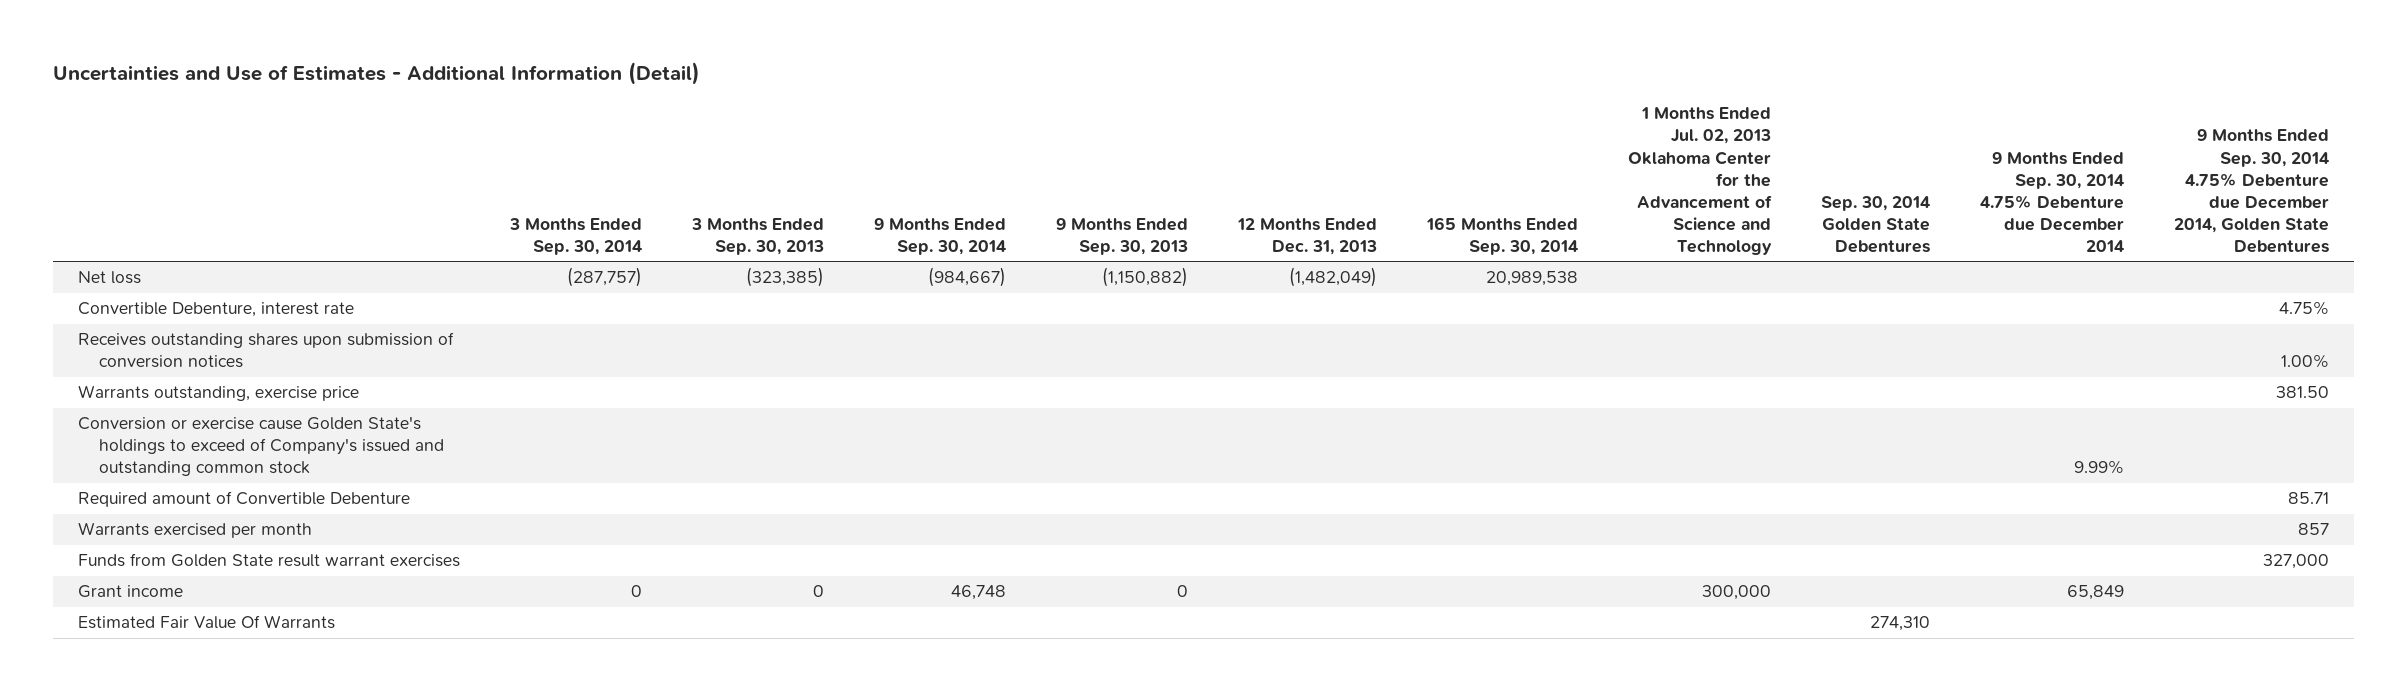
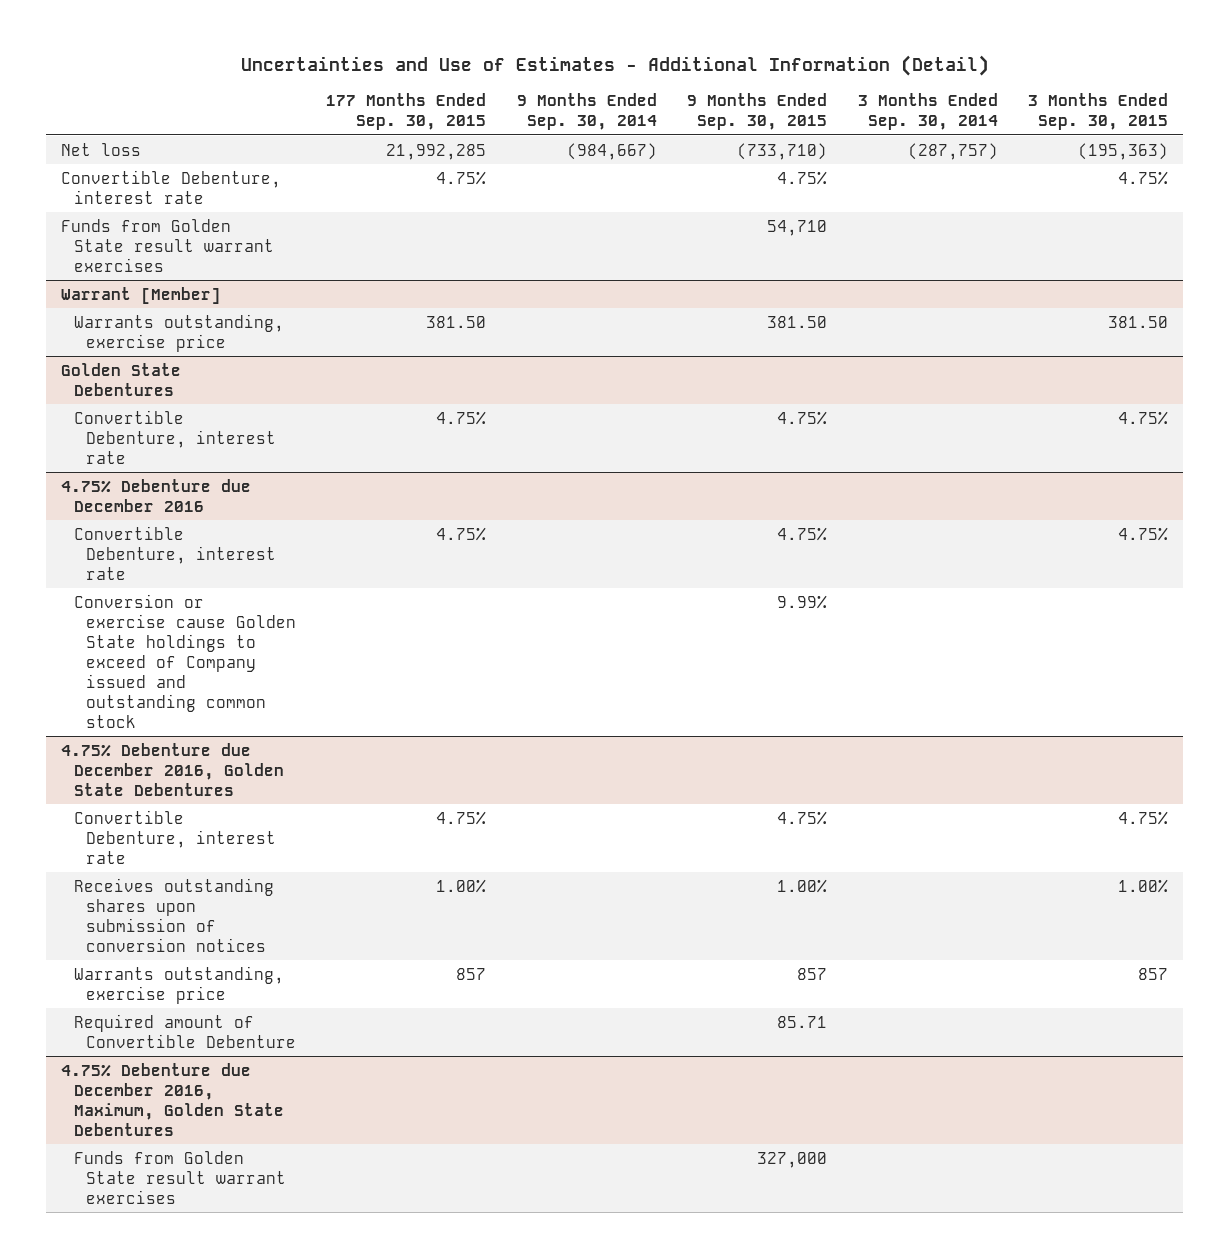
- | 3 Months Ended Sep. 30, 2014 | 3 Months Ended Sep. 30, 2013 | 9 Months Ended Sep. 30, 2014 | 9 Months Ended Sep. 30, 2013 | 12 Months Ended Dec. 31, 2013 | 165 Months Ended Sep. 30, 2014 | 1 Months Ended Jul. 02, 2013 Oklahoma Center for the Advancement of Science and Technology | Sep. 30, 2014 Golden State Debentures | 9 Months Ended Sep. 30, 2014 4.75% Debenture due December 2014 | 9 Months Ended Sep. 30, 2014 4.75% Debenture due December 2014, Golden State Debentures
+ | 177 Months Ended Sep. 30, 2015 | 9 Months Ended Sep. 30, 2014 | 9 Months Ended Sep. 30, 2015 | 3 Months Ended Sep. 30, 2014 | 3 Months Ended Sep. 30, 2015
- Receives outstanding shares upon submission of conversion notices | | | | | | | | | | 1.00%
- Warrants outstanding, exercise price | | | | | | | | | | 381.50
- Conversion or exercise cause Golden State's holdings to exceed of Company's issued and outstanding common stock | | | | | | | | | 9.99% |
- Required amount of Convertible Debenture | | | | | | | | | | 85.71
- Warrants exercised per month | | | | | | | | | | 857
- Grant income | 0 | 0 | 46,748 | 0 | | | 300,000 | | 65,849 |
- Estimated Fair Value Of Warrants | | | | | | | | 274,310 | |
+ Warrant [Member]
+ Warrants outstanding, exercise price | 381.50 | | 381.50 | | 381.50
+ Golden State Debentures
+ Convertible Debenture, interest rate | 4.75% | | 4.75% | | 4.75%
+ 4.75% Debenture due December 2016
+ Convertible Debenture, interest rate | 4.75% | | 4.75% | | 4.75%
+ Conversion or exercise cause Golden State holdings to exceed of Company issued and outstanding common stock | | | 9.99% | |
+ 4.75% Debenture due December 2016, Golden State Debentures
+ Convertible Debenture, interest rate | 4.75% | | 4.75% | | 4.75%
+ Receives outstanding shares upon submission of conversion notices | 1.00% | | 1.00% | | 1.00%
+ Warrants outstanding, exercise price | 857 | | 857 | | 857
+ Required amount of Convertible Debenture | | | 85.71 | |
+ 4.75% Debenture due December 2016, Maximum, Golden State Debentures
+ Funds from Golden State result warrant exercises | | | 327,000 | |

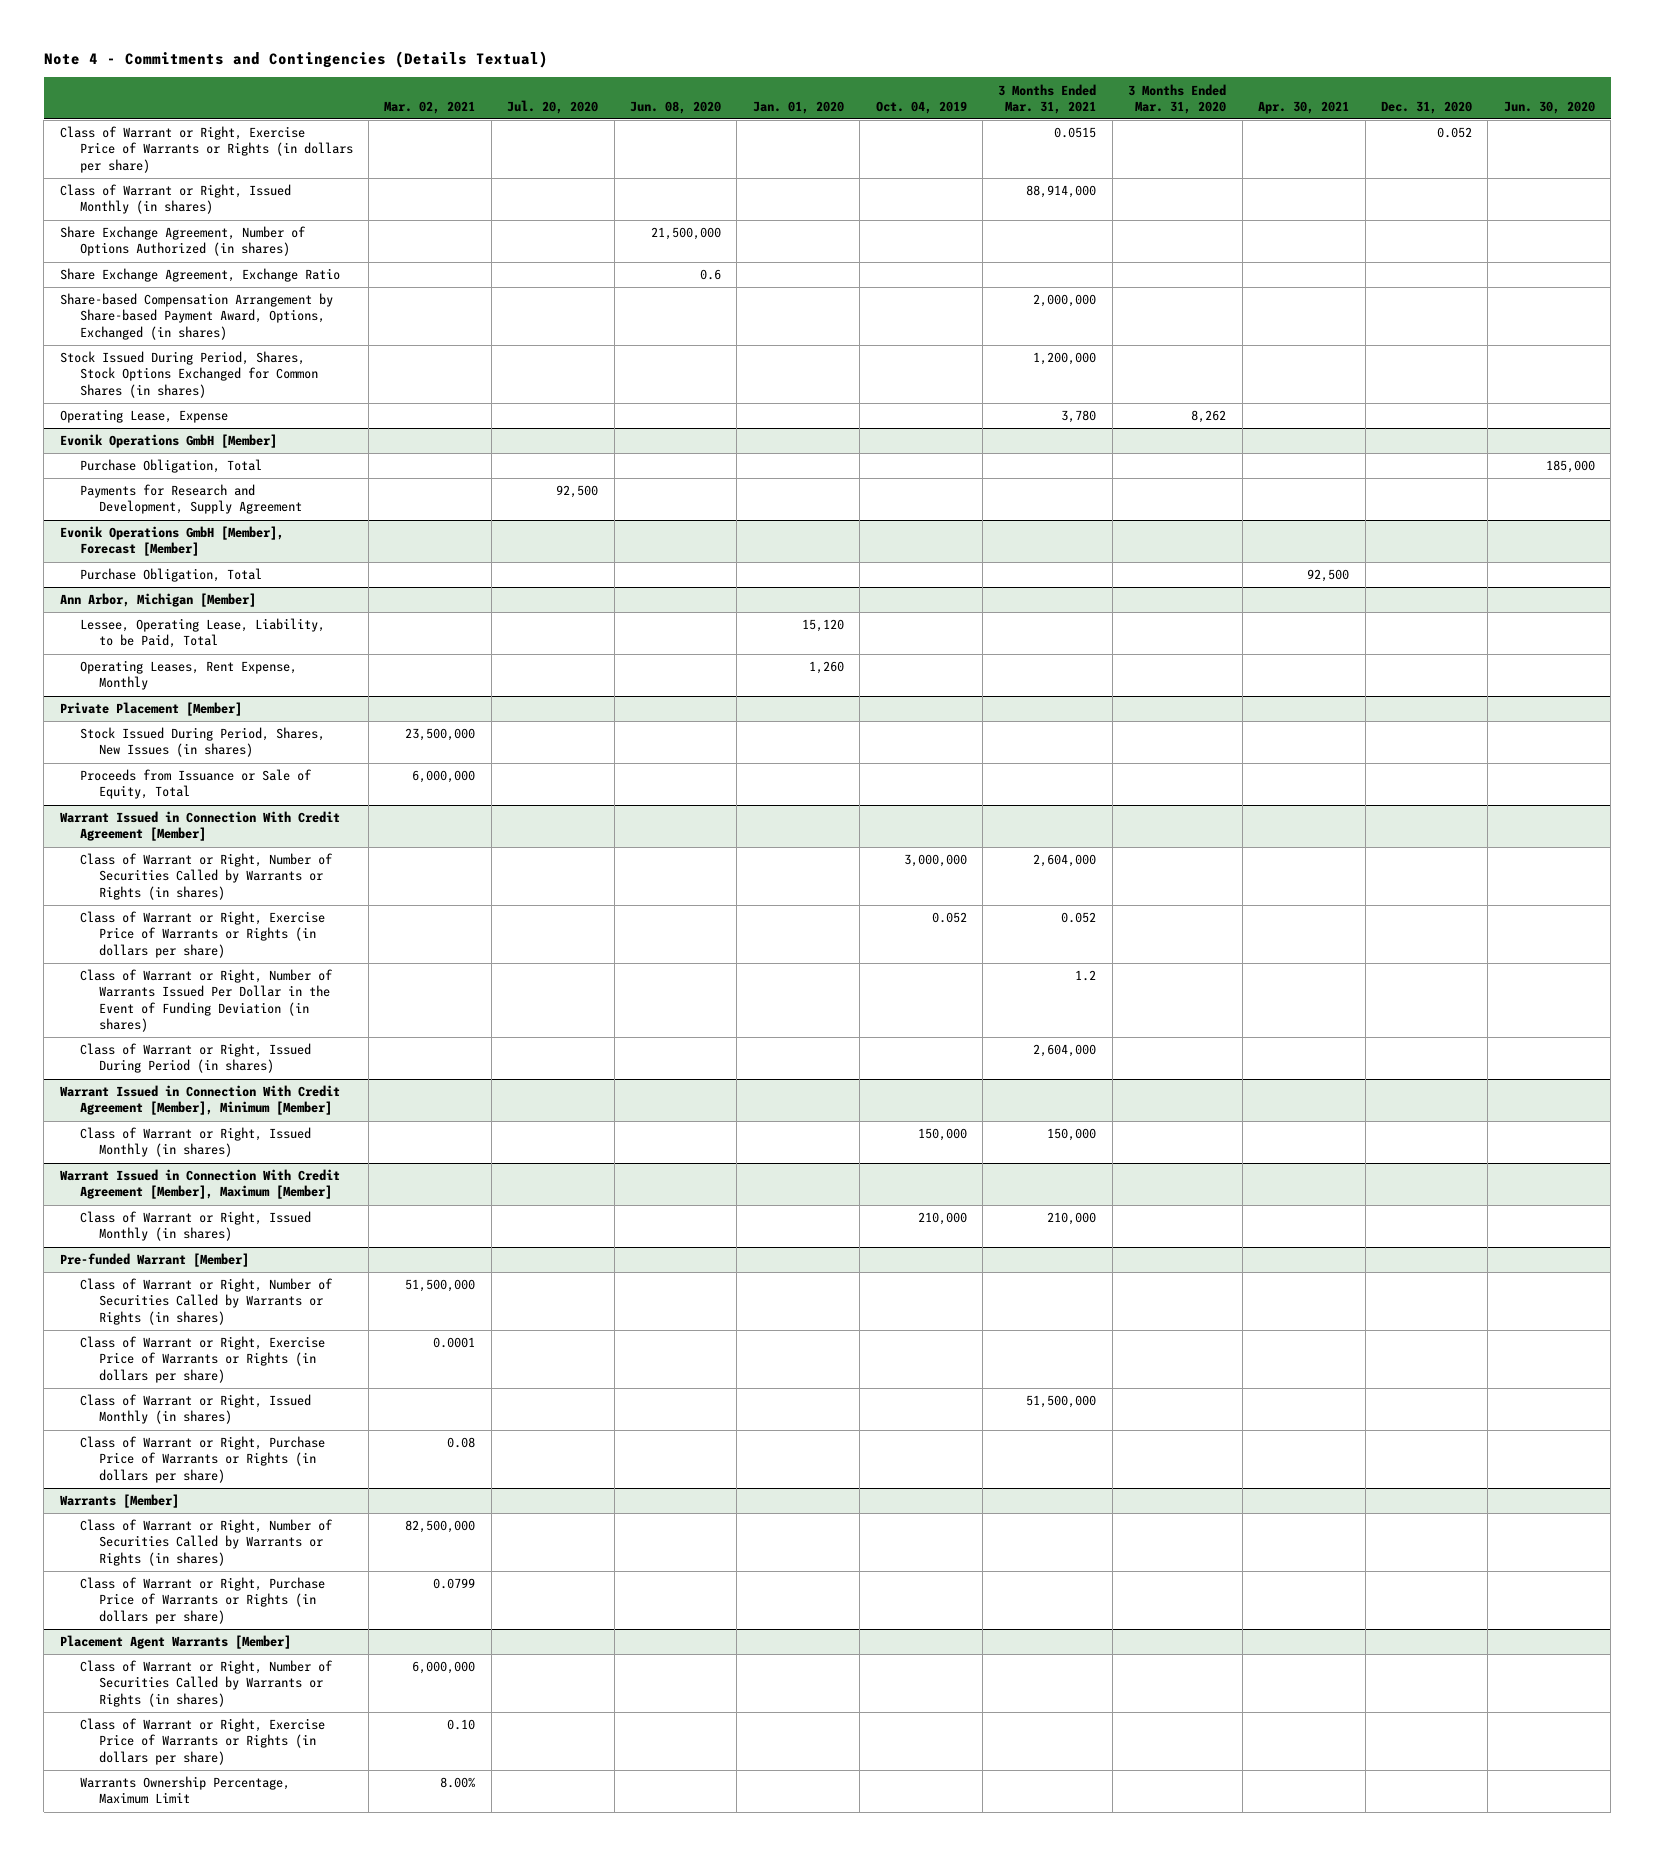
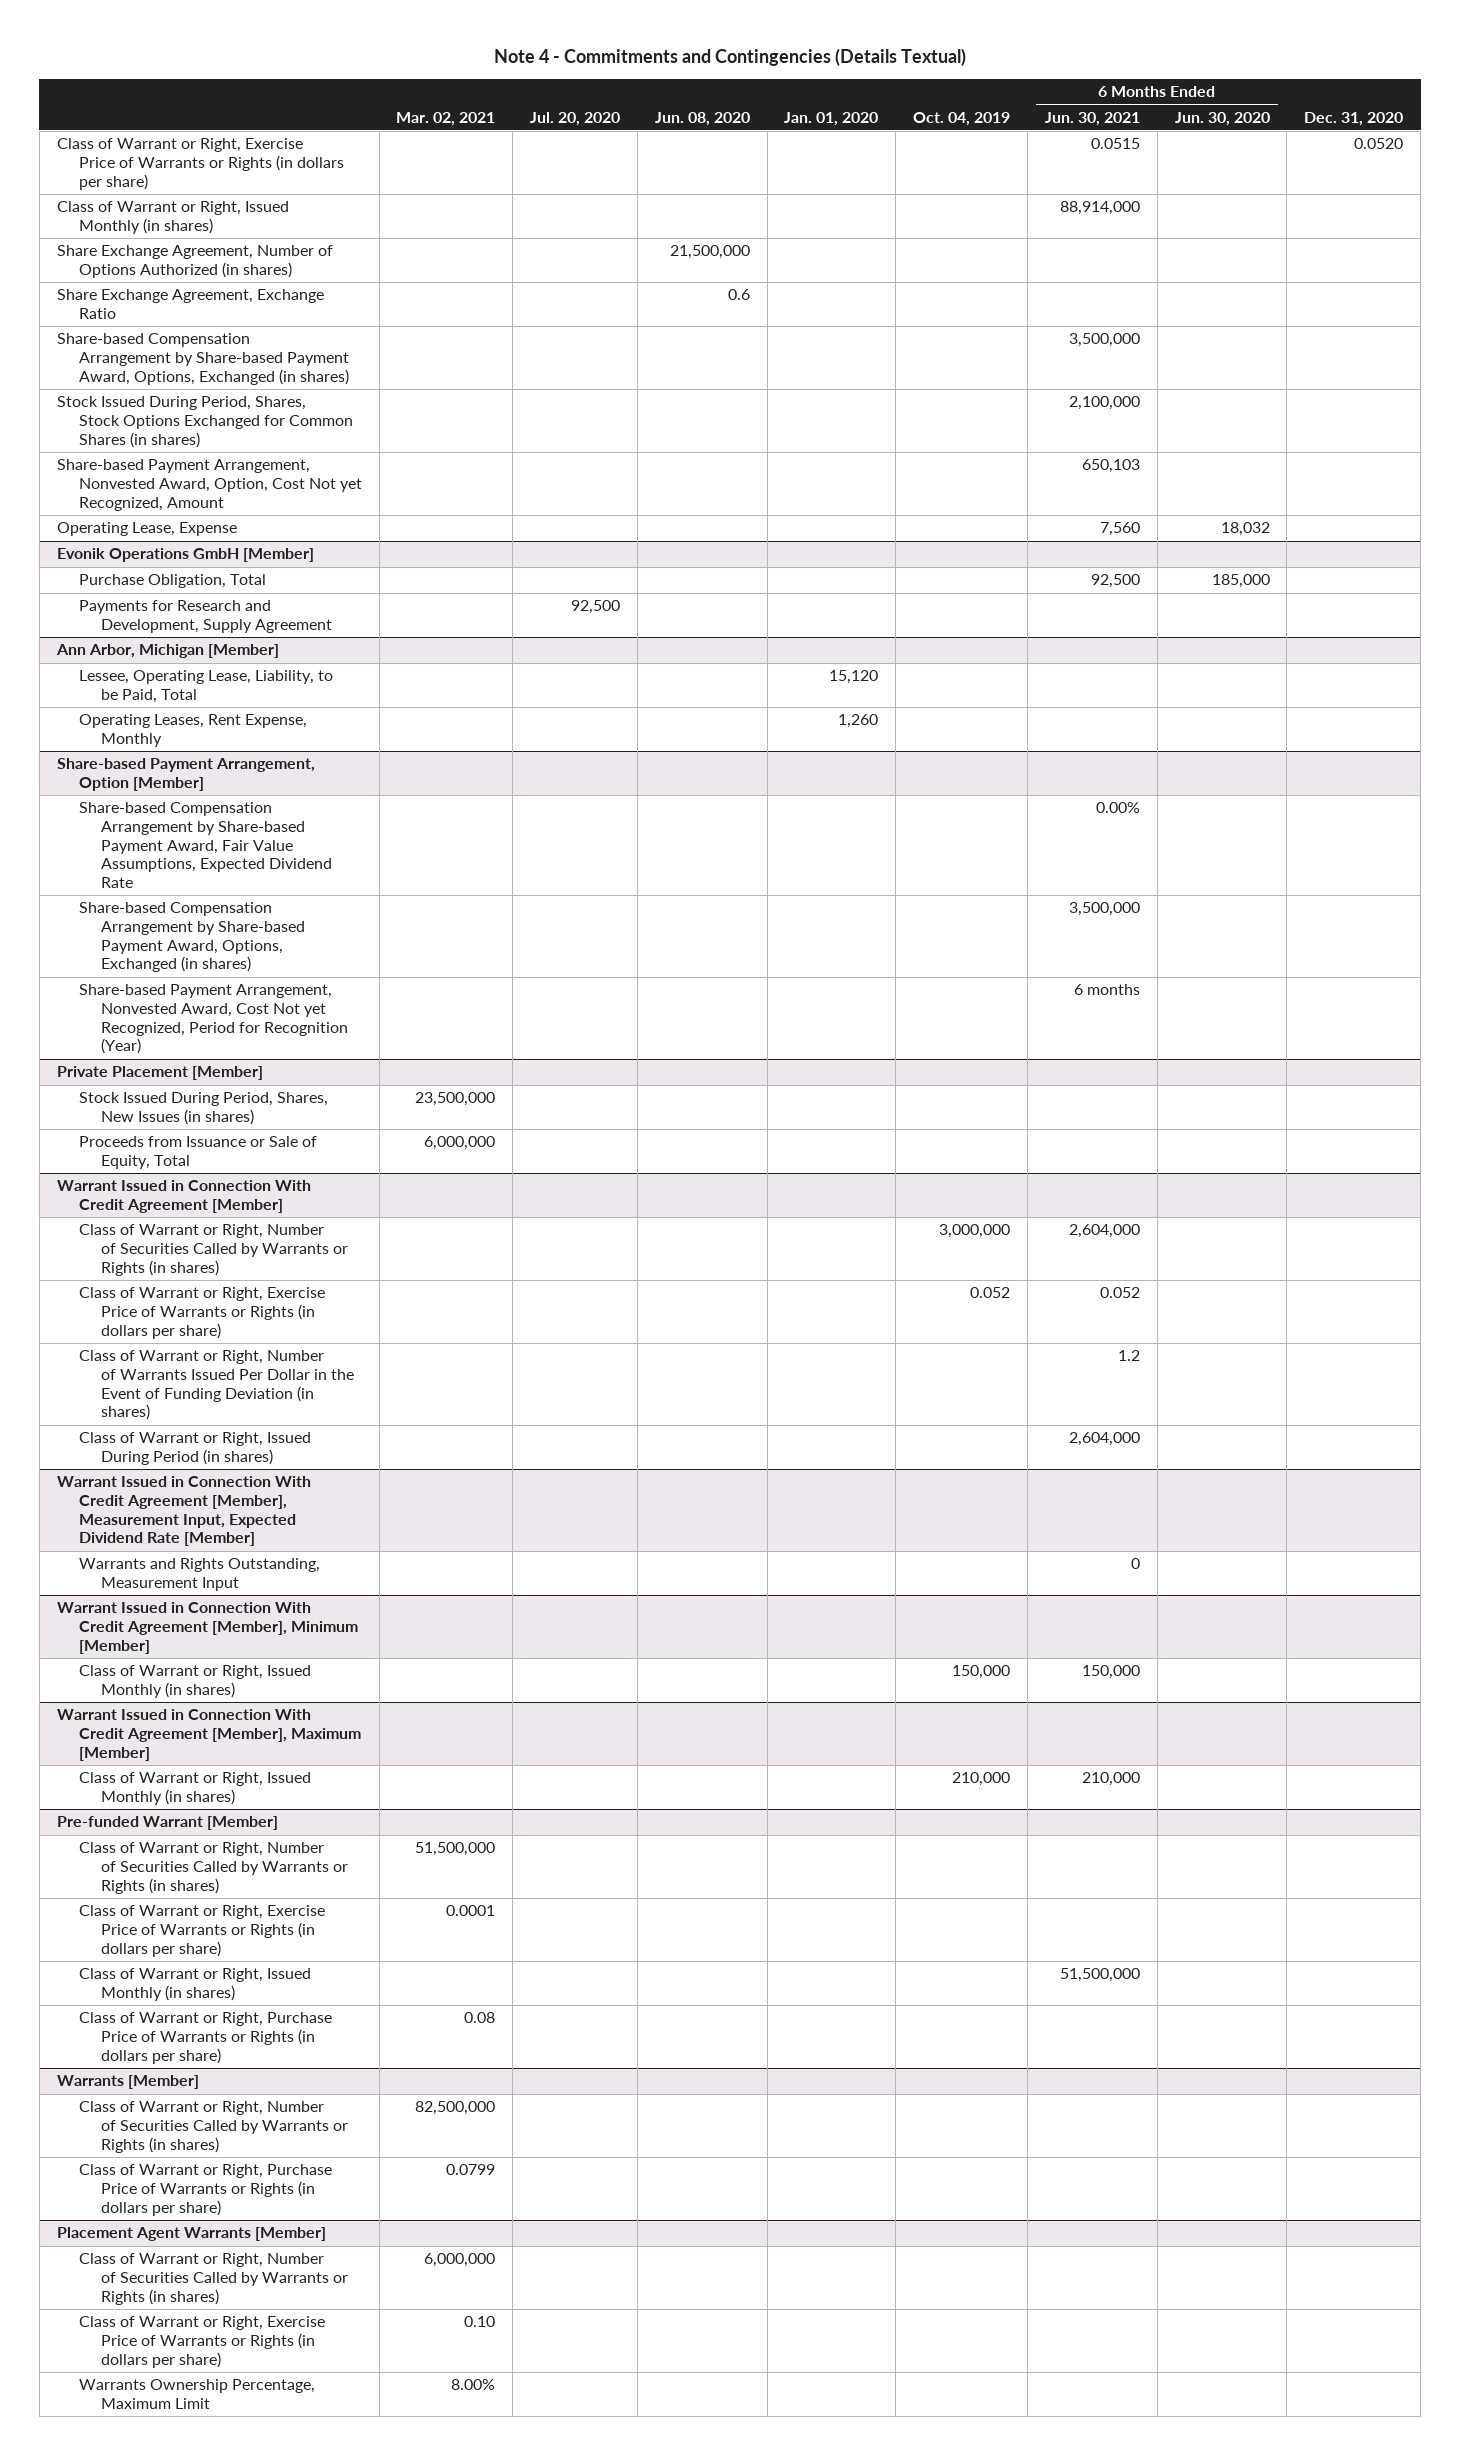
- | Mar. 02, 2021 | Jul. 20, 2020 | Jun. 08, 2020 | Jan. 01, 2020 | Oct. 04, 2019 | 3 Months Ended Mar. 31, 2021 | 3 Months Ended Mar. 31, 2020 | Apr. 30, 2021 | Dec. 31, 2020 | Jun. 30, 2020
+ | Mar. 02, 2021 | Jul. 20, 2020 | Jun. 08, 2020 | Jan. 01, 2020 | Oct. 04, 2019 | 6 Months Ended Jun. 30, 2021 | 6 Months Ended Jun. 30, 2020 | Dec. 31, 2020
- Class of Warrant or Right, Exercise Price of Warrants or Rights (in dollars per share) | | | | | | 0.0515 | | | 0.052 |
+ Class of Warrant or Right, Exercise Price of Warrants or Rights (in dollars per share) | | | | | | 0.0515 | | 0.0520
+ Share-based Payment Arrangement, Nonvested Award, Option, Cost Not yet Recognized, Amount | | | | | | 650,103 | |
- Evonik Operations GmbH [Member], Forecast [Member]
- Purchase Obligation, Total | | | | | | | | 92,500 | |
+ Share-based Payment Arrangement, Option [Member]
+ Share-based Compensation Arrangement by Share-based Payment Award, Fair Value Assumptions, Expected Dividend Rate | | | | | | 0.00% | |
+ Share-based Compensation Arrangement by Share-based Payment Award, Options, Exchanged (in shares) | | | | | | 3,500,000 | |
+ Share-based Payment Arrangement, Nonvested Award, Cost Not yet Recognized, Period for Recognition (Year) | | | | | | 6 months | |
+ Warrant Issued in Connection With Credit Agreement [Member], Measurement Input, Expected Dividend Rate [Member]
+ Warrants and Rights Outstanding, Measurement Input | | | | | | 0 | |

